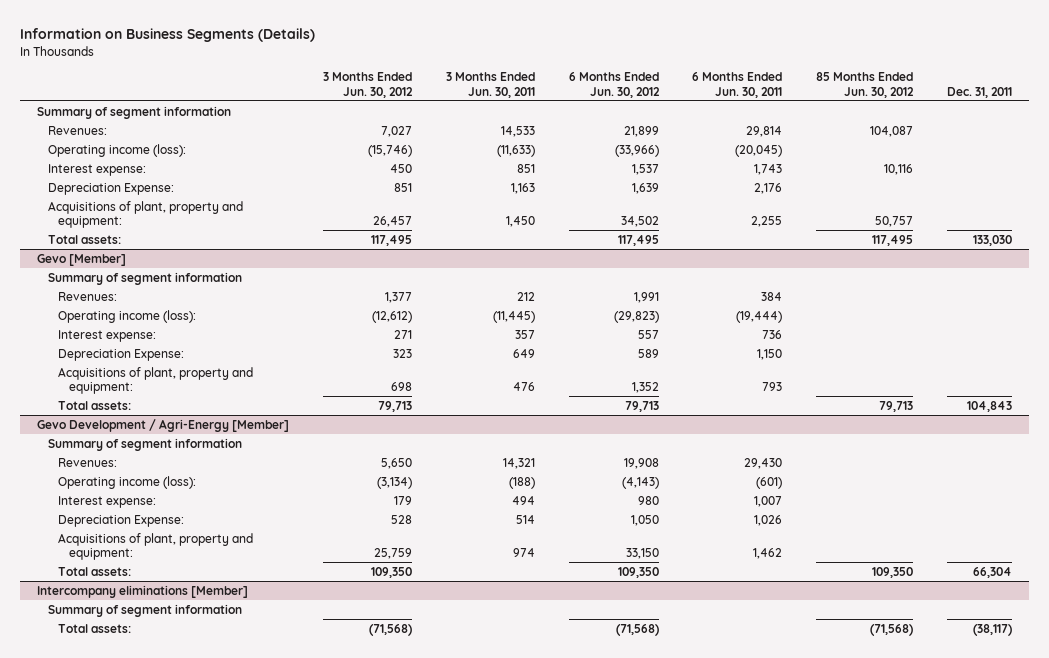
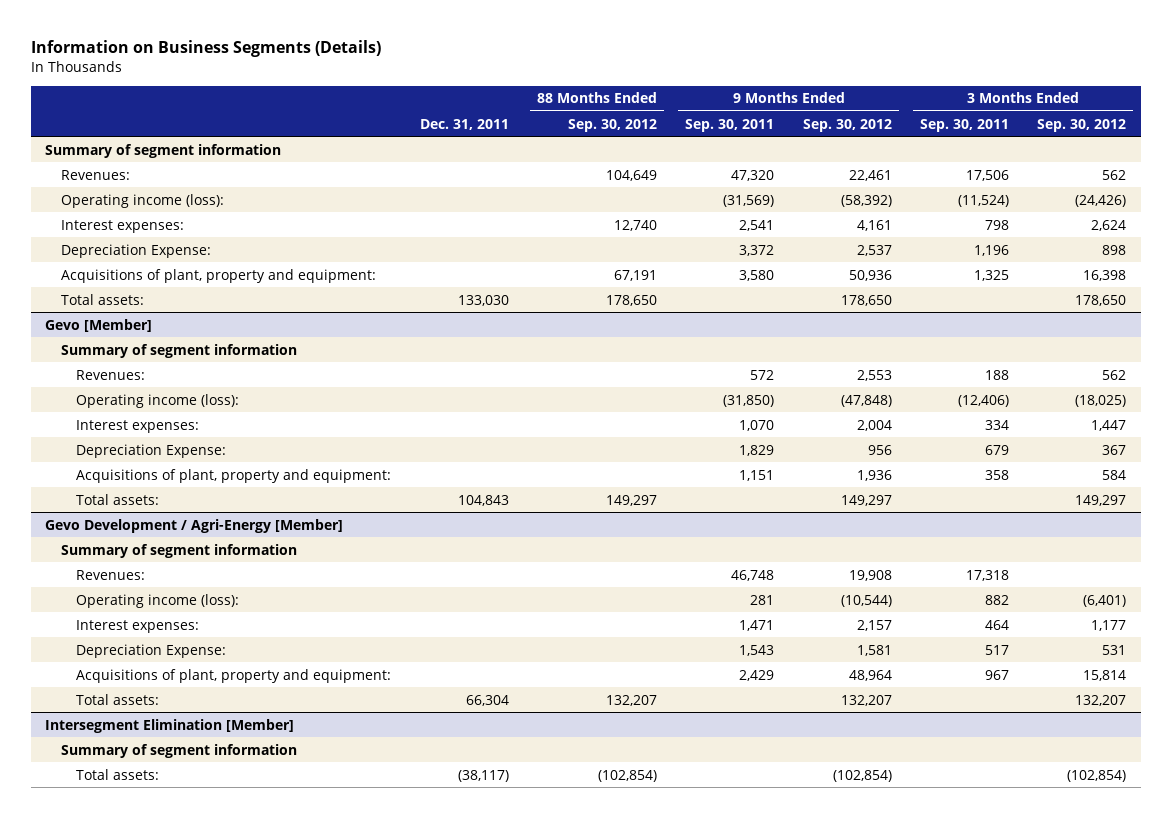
- | 3 Months Ended Jun. 30, 2012 | 3 Months Ended Jun. 30, 2011 | 6 Months Ended Jun. 30, 2012 | 6 Months Ended Jun. 30, 2011 | 85 Months Ended Jun. 30, 2012 | Dec. 31, 2011
+ | Dec. 31, 2011 | 88 Months Ended Sep. 30, 2012 | 9 Months Ended Sep. 30, 2011 | 9 Months Ended Sep. 30, 2012 | 3 Months Ended Sep. 30, 2011 | 3 Months Ended Sep. 30, 2012
- Interest expense: | 450 | 851 | 1,537 | 1,743 | 10,116 |
+ Interest expenses: | | 12,740 | 2,541 | 4,161 | 798 | 2,624
@ Gevo [Member]
- Interest expense: | 271 | 357 | 557 | 736 | |
+ Interest expenses: | | | 1,070 | 2,004 | 334 | 1,447
@ Gevo Development / Agri-Energy [Member]
- Interest expense: | 179 | 494 | 980 | 1,007 | |
+ Interest expenses: | | | 1,471 | 2,157 | 464 | 1,177
- Intercompany eliminations [Member]
+ Intersegment Elimination [Member]

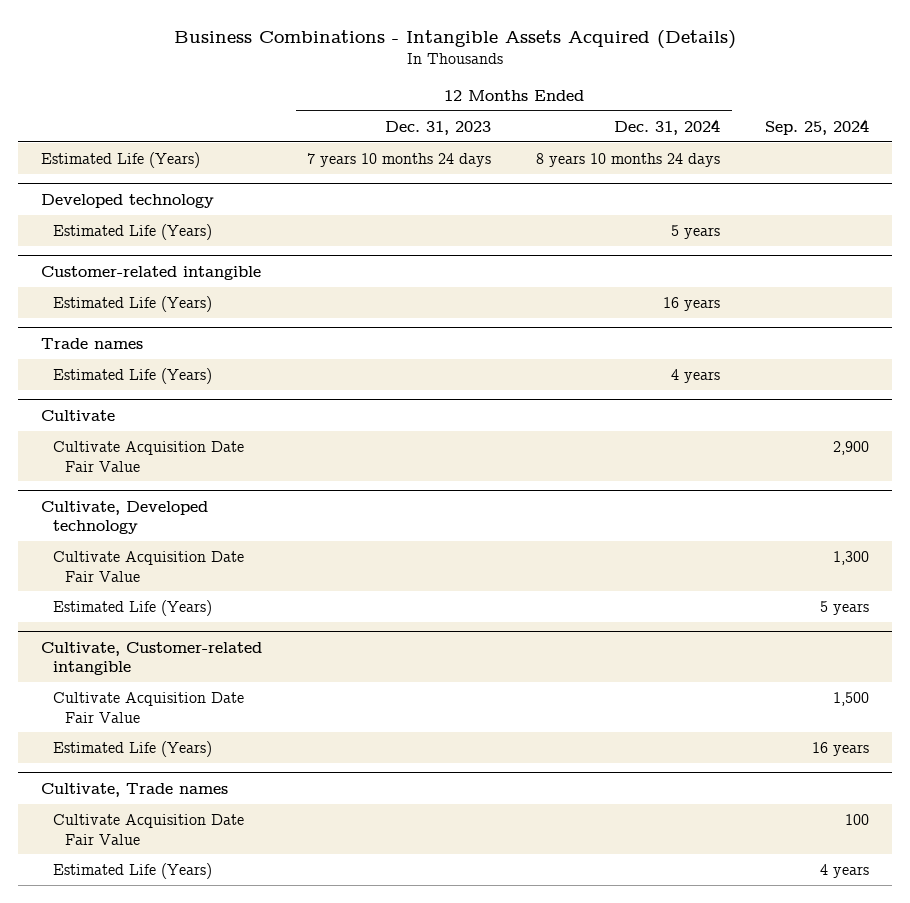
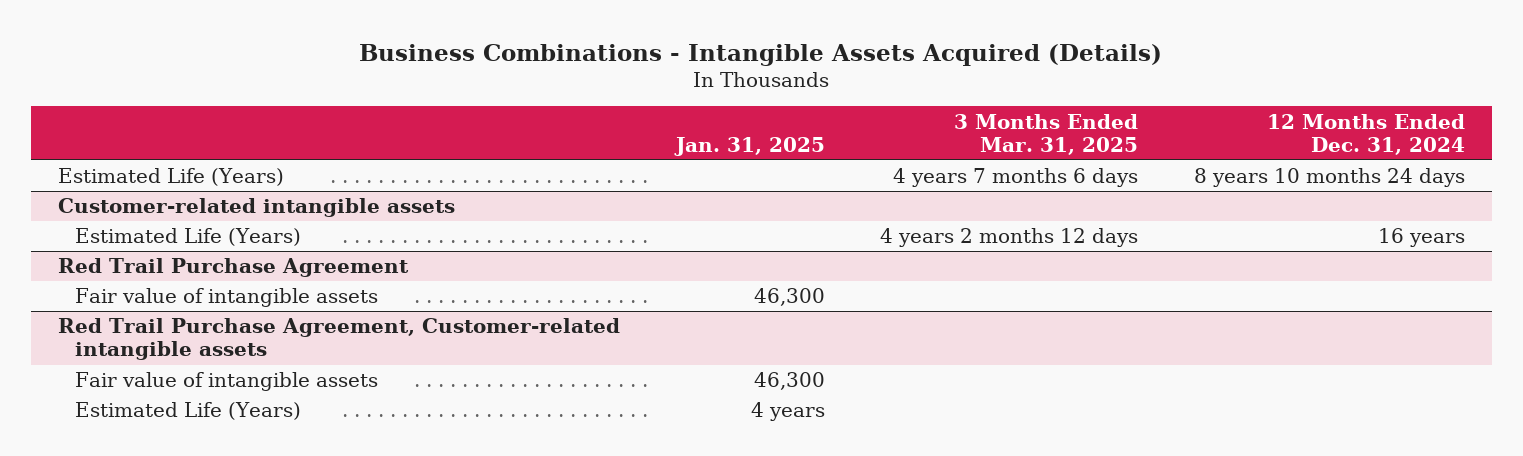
- | 12 Months Ended Dec. 31, 2023 | 12 Months Ended Dec. 31, 2024 | Sep. 25, 2024
+ | Jan. 31, 2025 | 3 Months Ended Mar. 31, 2025 | 12 Months Ended Dec. 31, 2024
- Developed technology
- Estimated Life (Years) | | 5 years |
- Customer-related intangible
+ Customer-related intangible assets
- Trade names
- Estimated Life (Years) | | 4 years |
- Cultivate
- Cultivate Acquisition Date Fair Value | | | 2,900
- Cultivate, Developed technology
- Cultivate Acquisition Date Fair Value | | | 1,300
- Estimated Life (Years) | | | 5 years
- Cultivate, Customer-related intangible
- Cultivate Acquisition Date Fair Value | | | 1,500
- Estimated Life (Years) | | | 16 years
- Cultivate, Trade names
- Cultivate Acquisition Date Fair Value | | | 100
- Estimated Life (Years) | | | 4 years
+ Red Trail Purchase Agreement
+ Fair value of intangible assets | 46,300 | |
+ Red Trail Purchase Agreement, Customer-related intangible assets
+ Fair value of intangible assets | 46,300 | |
+ Estimated Life (Years) | 4 years | |

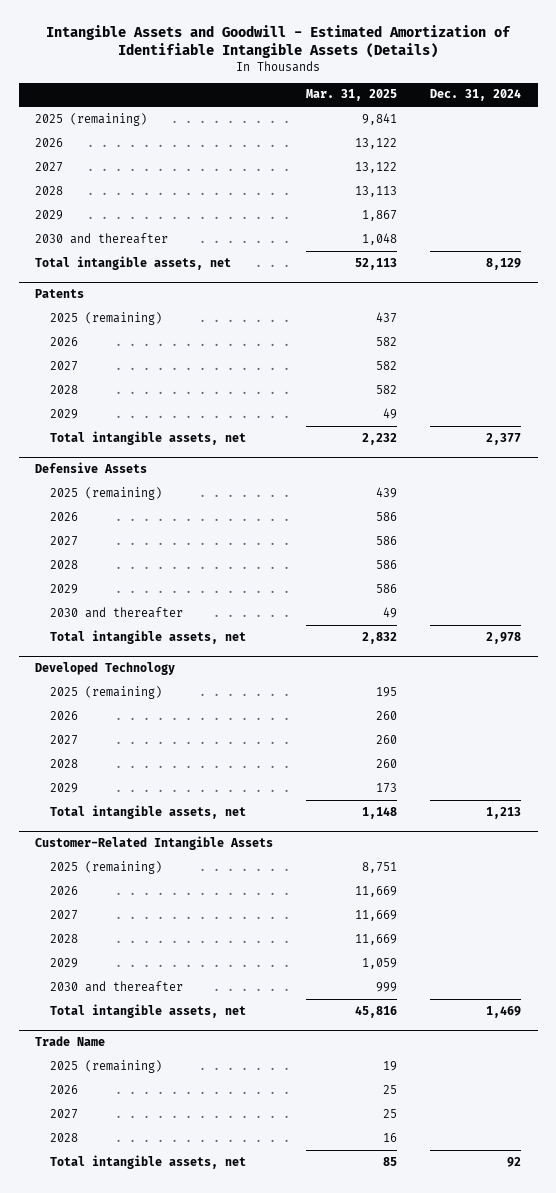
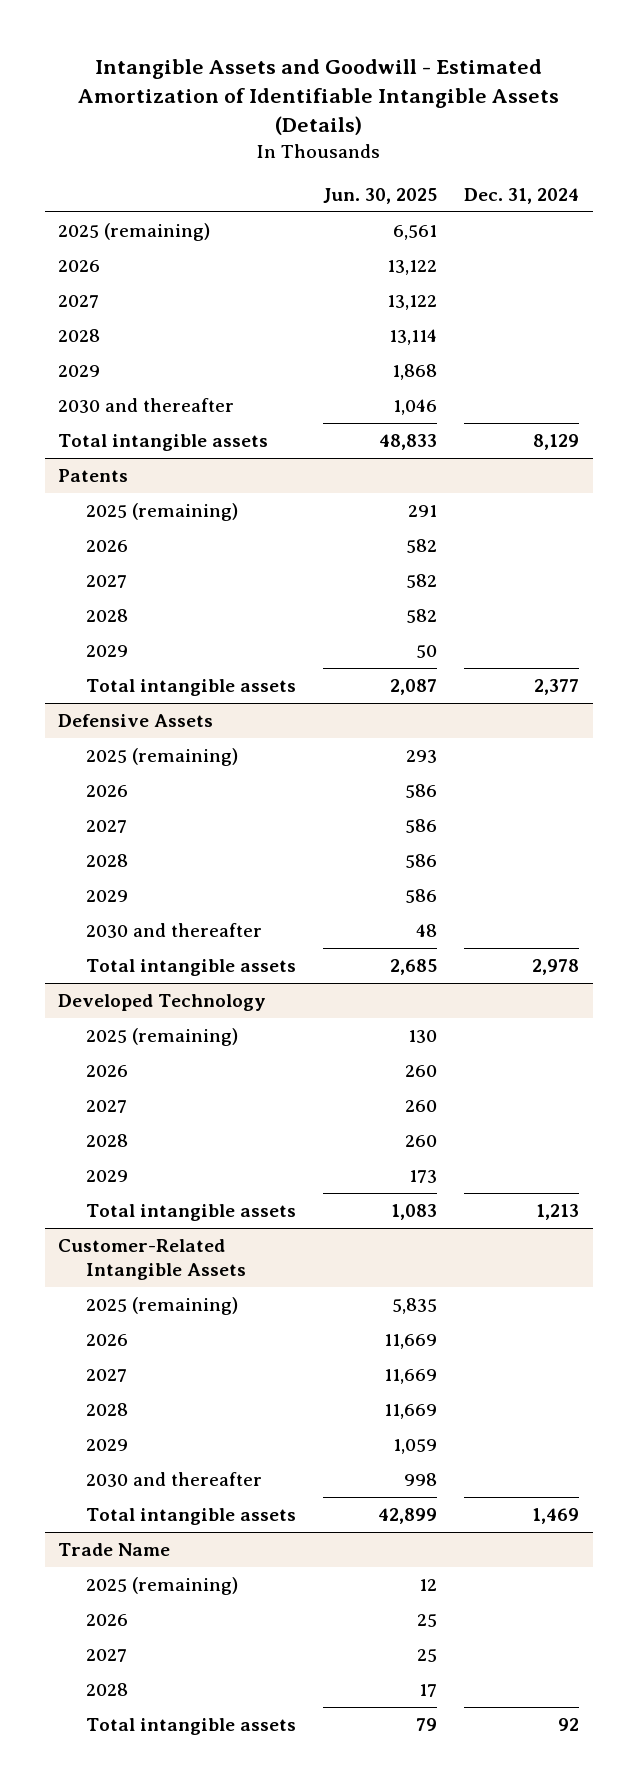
- | Mar. 31, 2025 | Dec. 31, 2024
+ | Jun. 30, 2025 | Dec. 31, 2024
- Total intangible assets, net | 52,113 | 8,129
+ Total intangible assets | 48,833 | 8,129
@ Patents
- Total intangible assets, net | 2,232 | 2,377
+ Total intangible assets | 2,087 | 2,377
@ Defensive Assets
- Total intangible assets, net | 2,832 | 2,978
+ Total intangible assets | 2,685 | 2,978
@ Developed Technology
- Total intangible assets, net | 1,148 | 1,213
+ Total intangible assets | 1,083 | 1,213
@ Customer-Related Intangible Assets
- Total intangible assets, net | 45,816 | 1,469
+ Total intangible assets | 42,899 | 1,469
@ Trade Name
- Total intangible assets, net | 85 | 92
+ Total intangible assets | 79 | 92

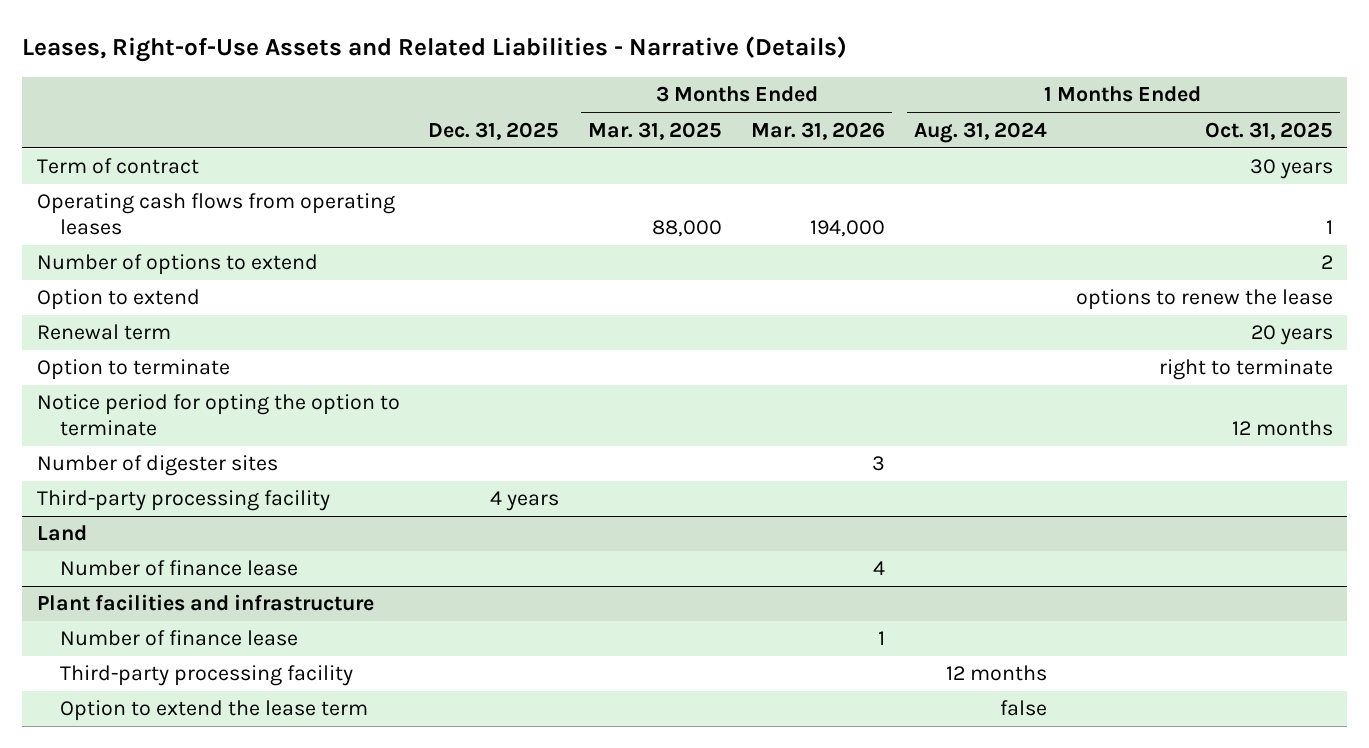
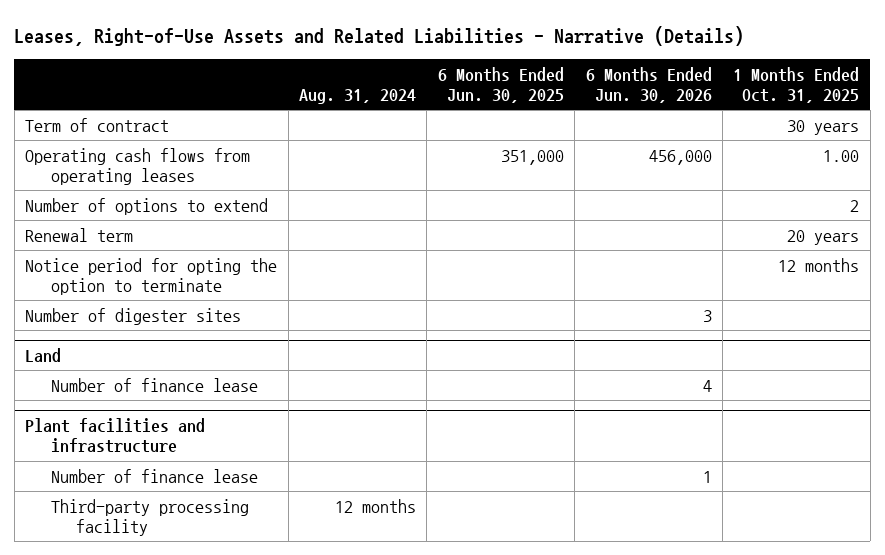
- | Dec. 31, 2025 | 3 Months Ended Mar. 31, 2025 | 3 Months Ended Mar. 31, 2026 | 1 Months Ended Aug. 31, 2024 | 1 Months Ended Oct. 31, 2025
+ | Aug. 31, 2024 | 6 Months Ended Jun. 30, 2025 | 6 Months Ended Jun. 30, 2026 | 1 Months Ended Oct. 31, 2025
- Operating cash flows from operating leases | | 88,000 | 194,000 | | 1
+ Operating cash flows from operating leases | | 351,000 | 456,000 | 1.00
- Option to extend | | | | | options to renew the lease
- Option to terminate | | | | | right to terminate
- Third-party processing facility | 4 years | | | |
@ Plant facilities and infrastructure
- Option to extend the lease term | | | | false |

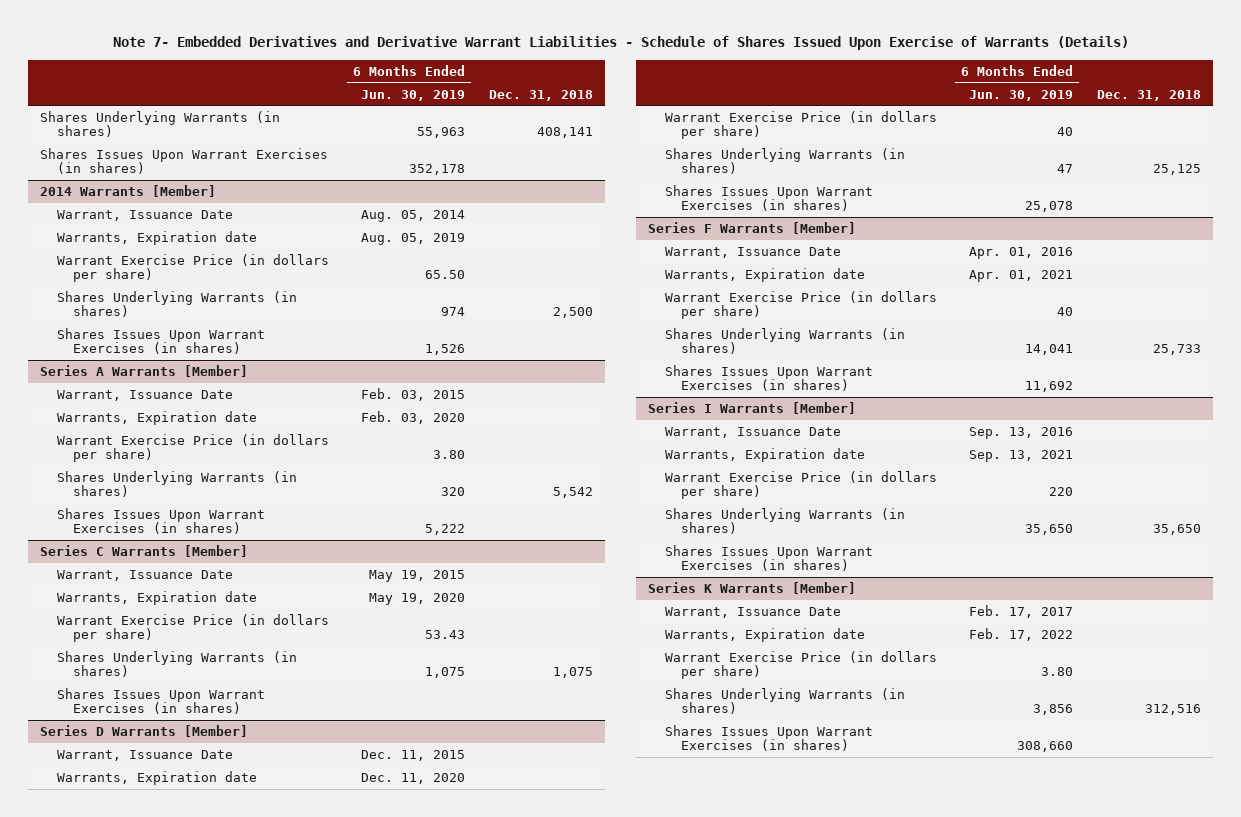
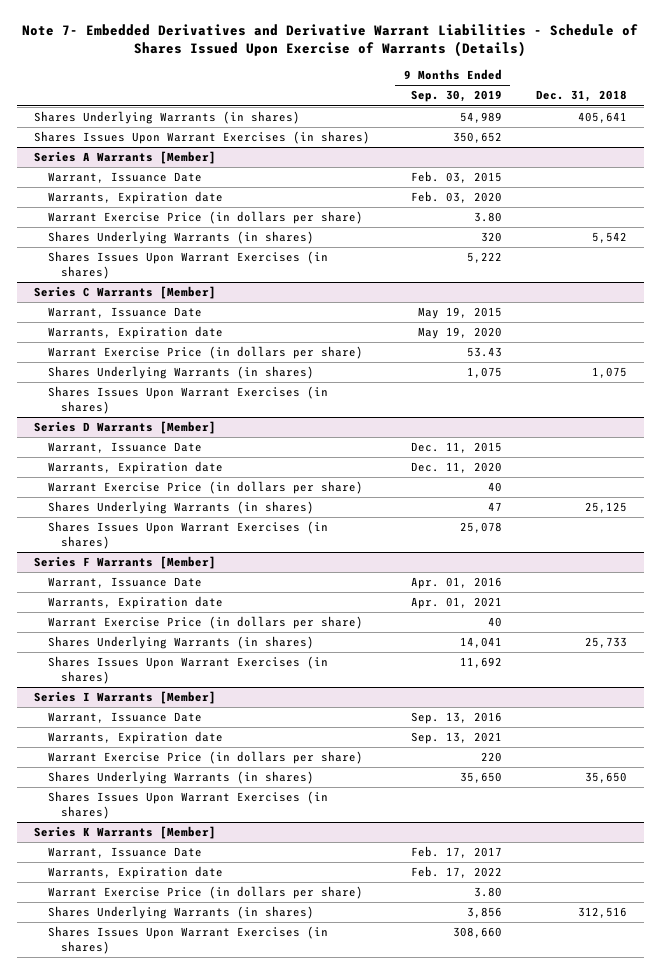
- | 6 Months Ended Jun. 30, 2019 | Dec. 31, 2018
+ | 9 Months Ended Sep. 30, 2019 | Dec. 31, 2018
- Shares Underlying Warrants (in shares) | 55,963 | 408,141
+ Shares Underlying Warrants (in shares) | 54,989 | 405,641
- 2014 Warrants [Member]
- Warrant, Issuance Date | Aug. 05, 2014 |
- Warrants, Expiration date | Aug. 05, 2019 |
- Warrant Exercise Price (in dollars per share) | 65.50 |
- Shares Underlying Warrants (in shares) | 974 | 2,500
- Shares Issues Upon Warrant Exercises (in shares) | 1,526 |

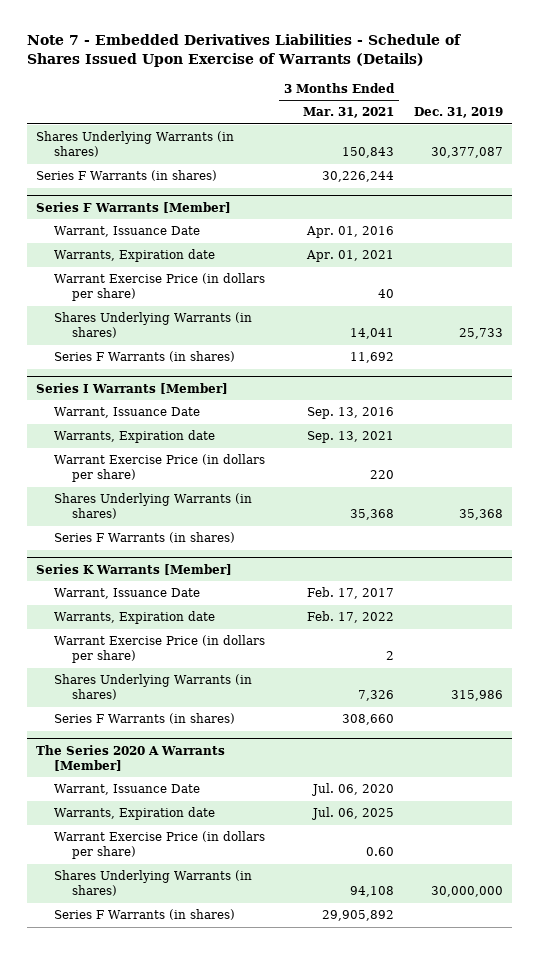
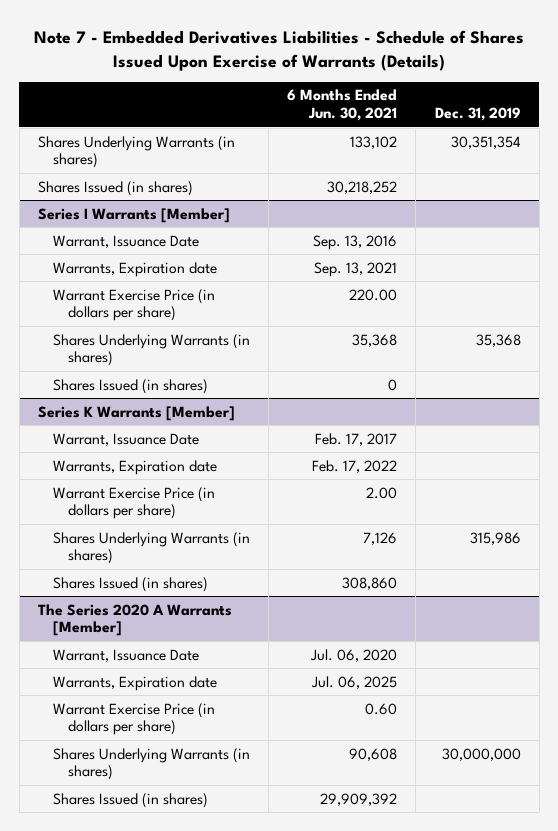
- | 3 Months Ended Mar. 31, 2021 | Dec. 31, 2019
+ | 6 Months Ended Jun. 30, 2021 | Dec. 31, 2019
- Shares Underlying Warrants (in shares) | 150,843 | 30,377,087
- Series F Warrants (in shares) | 30,226,244 |
- Series F Warrants [Member]
- Warrant, Issuance Date | Apr. 01, 2016 |
- Warrants, Expiration date | Apr. 01, 2021 |
- Warrant Exercise Price (in dollars per share) | 40 |
- Shares Underlying Warrants (in shares) | 14,041 | 25,733
- Series F Warrants (in shares) | 11,692 |
+ Shares Underlying Warrants (in shares) | 133,102 | 30,351,354
+ Shares Issued (in shares) | 30,218,252 |
@ Series I Warrants [Member]
- Series F Warrants (in shares)
+ Shares Issued (in shares) | 0 |
@ Series K Warrants [Member]
- Series F Warrants (in shares) | 308,660 |
+ Shares Issued (in shares) | 308,860 |
@ The Series 2020 A Warrants [Member]
- Series F Warrants (in shares) | 29,905,892 |
+ Shares Issued (in shares) | 29,909,392 |

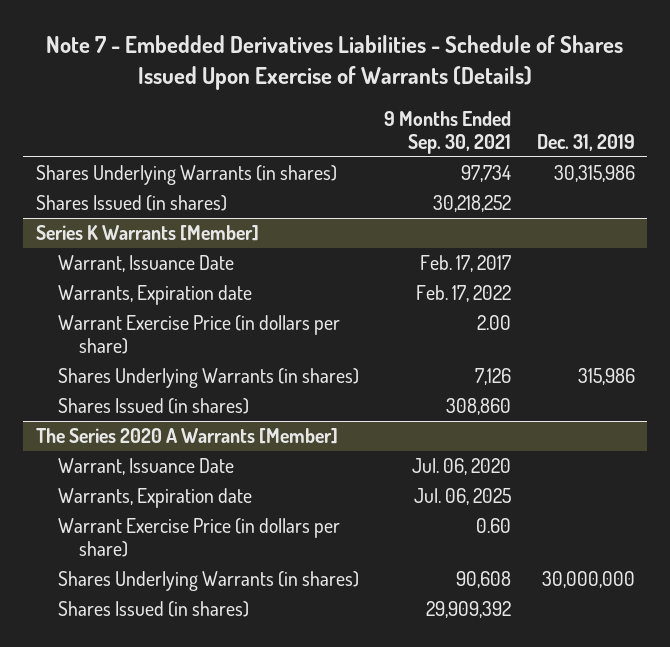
- | 6 Months Ended Jun. 30, 2021 | Dec. 31, 2019
+ | 9 Months Ended Sep. 30, 2021 | Dec. 31, 2019
- Shares Underlying Warrants (in shares) | 133,102 | 30,351,354
+ Shares Underlying Warrants (in shares) | 97,734 | 30,315,986
- Series I Warrants [Member]
- Warrant, Issuance Date | Sep. 13, 2016 |
- Warrants, Expiration date | Sep. 13, 2021 |
- Warrant Exercise Price (in dollars per share) | 220.00 |
- Shares Underlying Warrants (in shares) | 35,368 | 35,368
- Shares Issued (in shares) | 0 |

